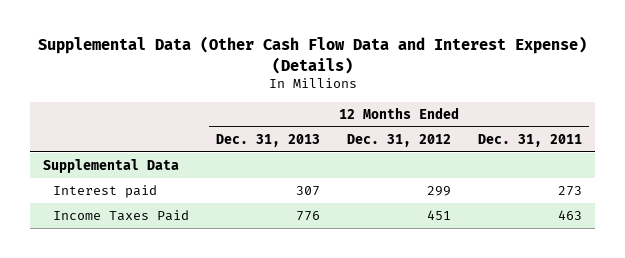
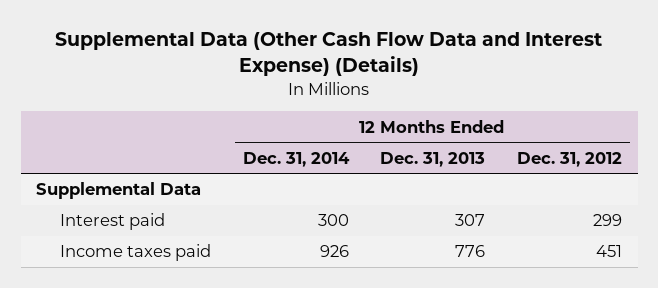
- | 12 Months Ended Dec. 31, 2013 | 12 Months Ended Dec. 31, 2012 | 12 Months Ended Dec. 31, 2011
+ | 12 Months Ended Dec. 31, 2014 | 12 Months Ended Dec. 31, 2013 | 12 Months Ended Dec. 31, 2012
- Income Taxes Paid | 776 | 451 | 463
+ Income taxes paid | 926 | 776 | 451

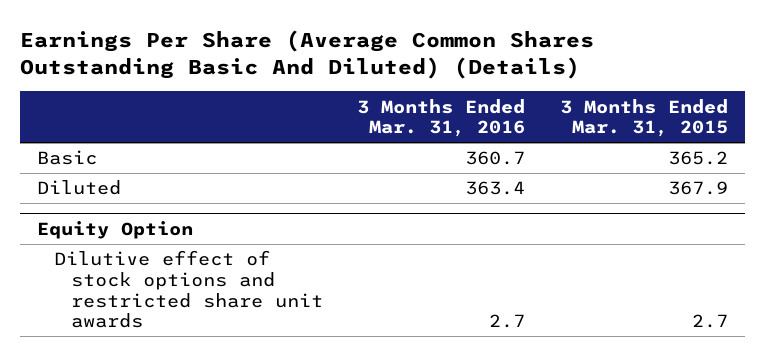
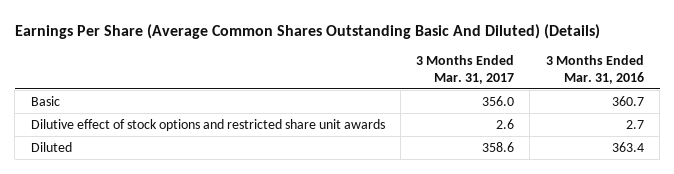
- | 3 Months Ended Mar. 31, 2016 | 3 Months Ended Mar. 31, 2015
+ | 3 Months Ended Mar. 31, 2017 | 3 Months Ended Mar. 31, 2016
- Equity Option
moved down: Diluted | 358.6 | 363.4

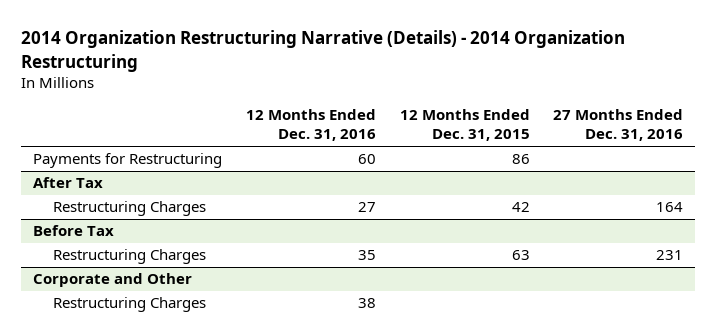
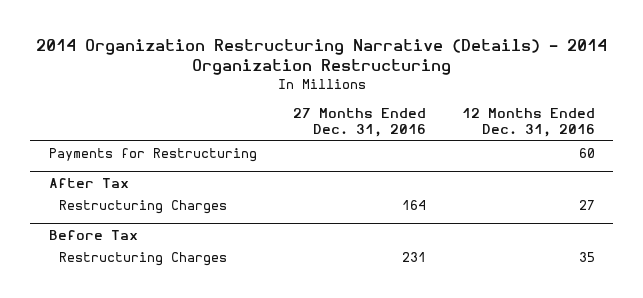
- | 12 Months Ended Dec. 31, 2016 | 12 Months Ended Dec. 31, 2015 | 27 Months Ended Dec. 31, 2016
+ | 27 Months Ended Dec. 31, 2016 | 12 Months Ended Dec. 31, 2016
- Corporate and Other
- Restructuring Charges | 38 | |

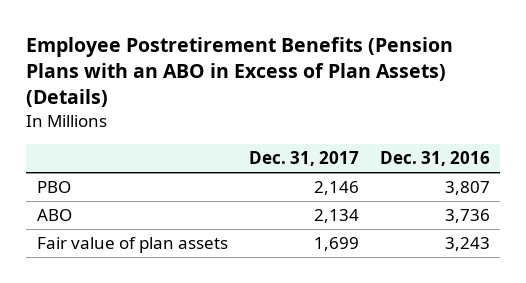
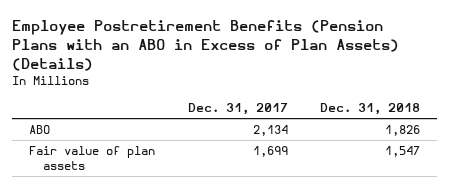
- | Dec. 31, 2017 | Dec. 31, 2016
+ | Dec. 31, 2017 | Dec. 31, 2018
- PBO | 2,146 | 3,807

